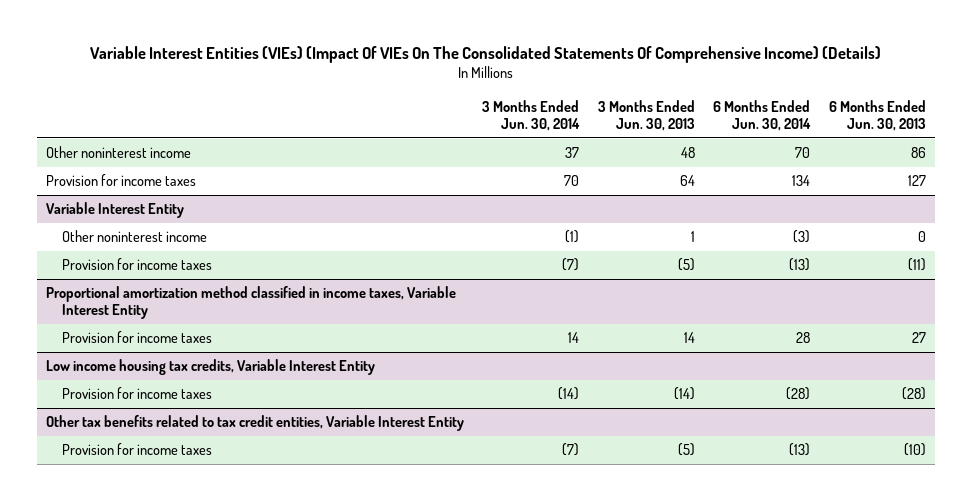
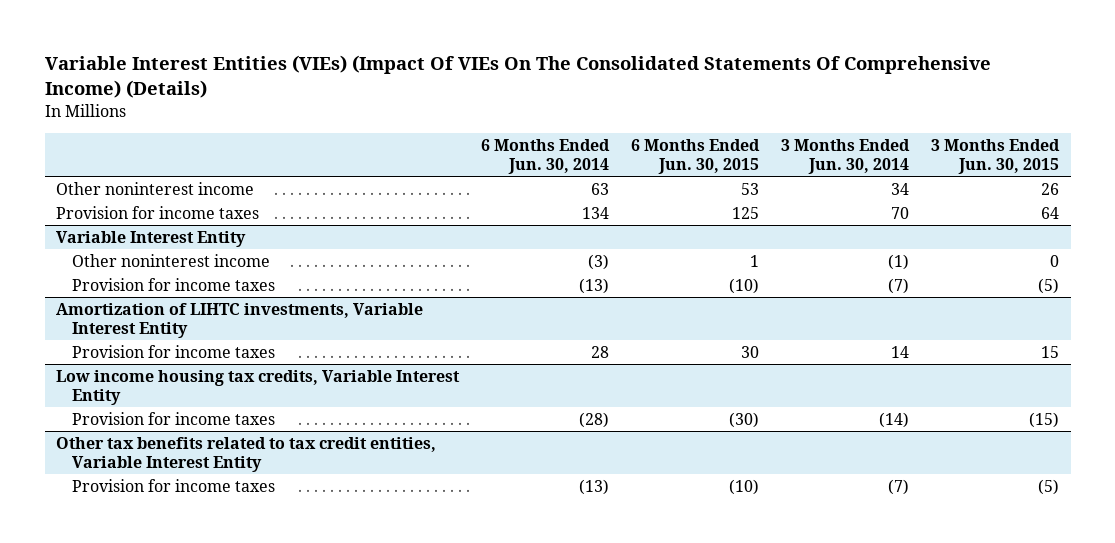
- | 3 Months Ended Jun. 30, 2014 | 3 Months Ended Jun. 30, 2013 | 6 Months Ended Jun. 30, 2014 | 6 Months Ended Jun. 30, 2013
+ | 6 Months Ended Jun. 30, 2014 | 6 Months Ended Jun. 30, 2015 | 3 Months Ended Jun. 30, 2014 | 3 Months Ended Jun. 30, 2015
- Other noninterest income | 37 | 48 | 70 | 86
+ Other noninterest income | 63 | 53 | 34 | 26
- Proportional amortization method classified in income taxes, Variable Interest Entity
+ Amortization of LIHTC investments, Variable Interest Entity

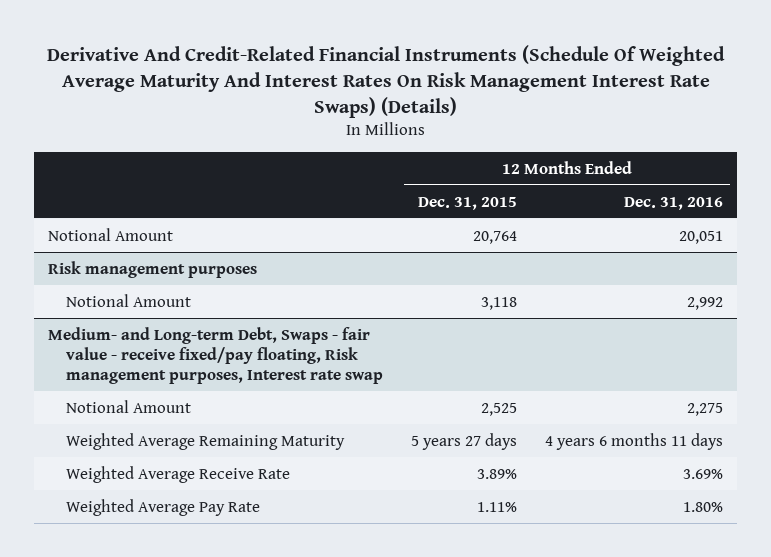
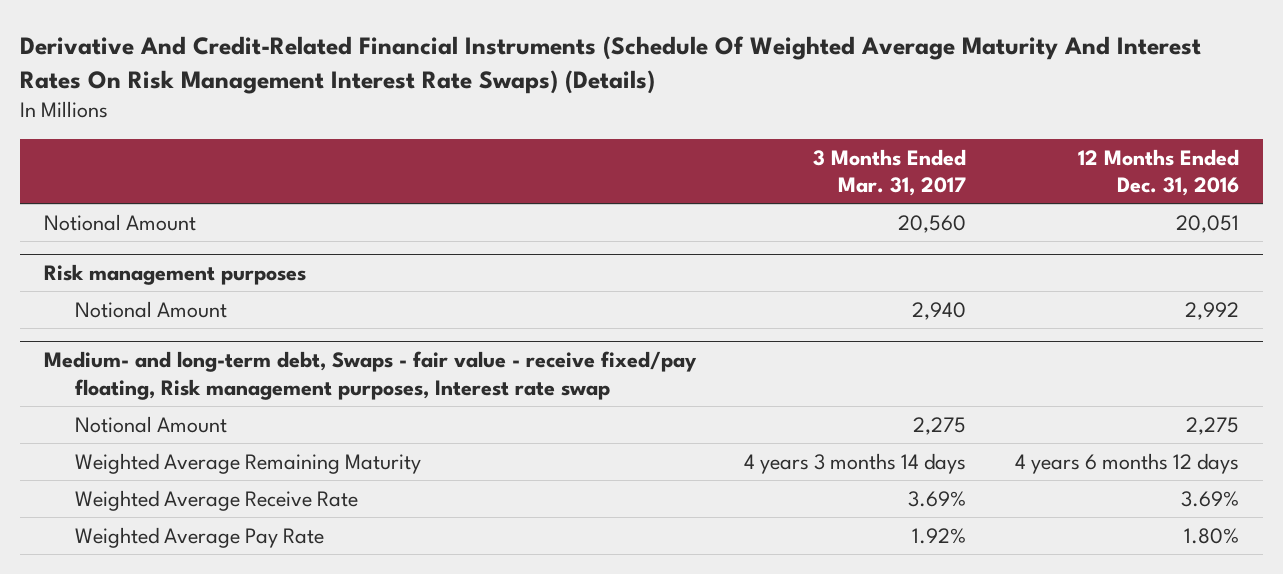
- | 12 Months Ended Dec. 31, 2015 | 12 Months Ended Dec. 31, 2016
+ | 3 Months Ended Mar. 31, 2017 | 12 Months Ended Dec. 31, 2016
- Medium- and Long-term Debt, Swaps - fair value - receive fixed/pay floating, Risk management purposes, Interest rate swap
+ Medium- and long-term debt, Swaps - fair value - receive fixed/pay floating, Risk management purposes, Interest rate swap
- Weighted Average Remaining Maturity | 5 years 27 days | 4 years 6 months 11 days
+ Weighted Average Remaining Maturity | 4 years 3 months 14 days | 4 years 6 months 12 days

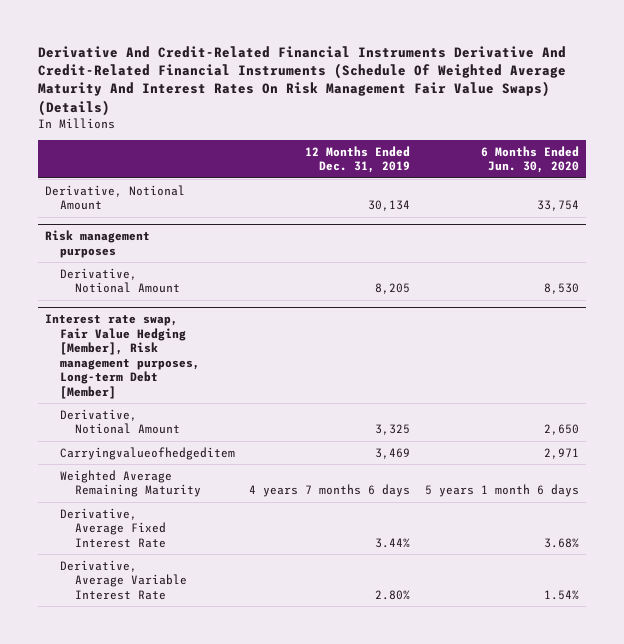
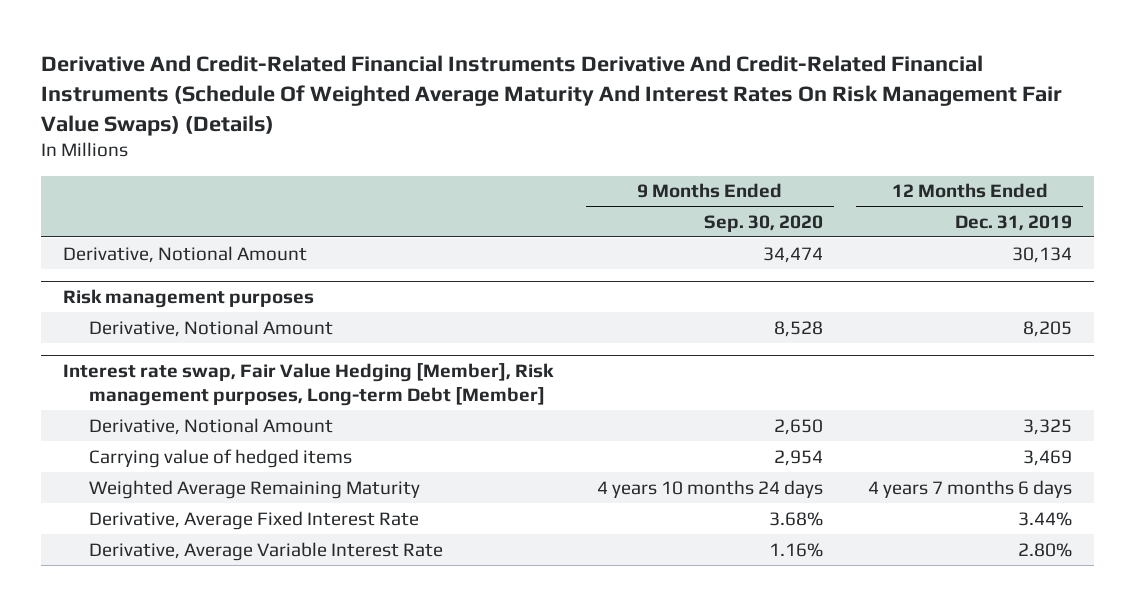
- | 12 Months Ended Dec. 31, 2019 | 6 Months Ended Jun. 30, 2020
+ | 9 Months Ended Sep. 30, 2020 | 12 Months Ended Dec. 31, 2019
@ Interest rate swap, Fair Value Hedging [Member], Risk management purposes, Long-term Debt [Member]
- Carryingvalueofhedgeditem | 3,469 | 2,971
+ Carrying value of hedged items | 2,954 | 3,469

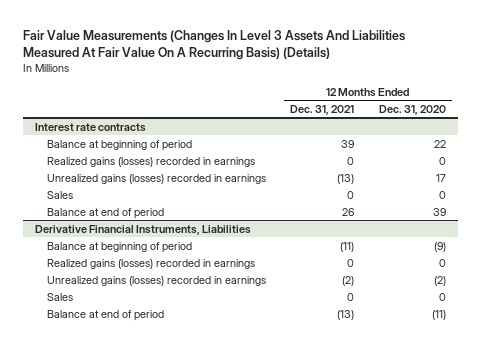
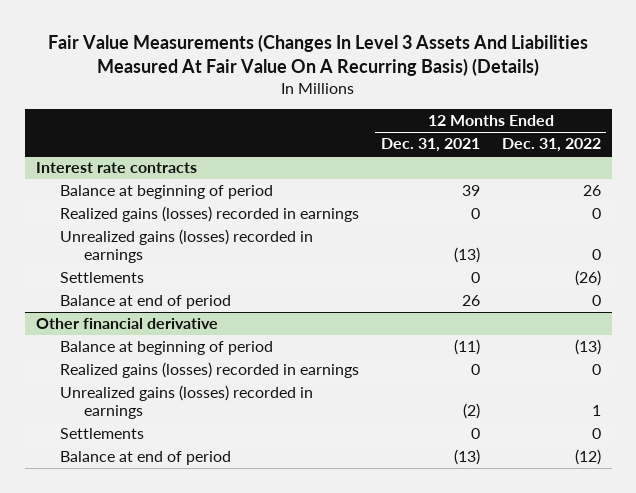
- | 12 Months Ended Dec. 31, 2021 | 12 Months Ended Dec. 31, 2020
+ | 12 Months Ended Dec. 31, 2021 | 12 Months Ended Dec. 31, 2022
@ Interest rate contracts
- Sales | 0 | 0
+ Settlements | 0 | (26)
- Derivative Financial Instruments, Liabilities
+ Other financial derivative
- Sales | 0 | 0
+ Settlements | 0 | 0

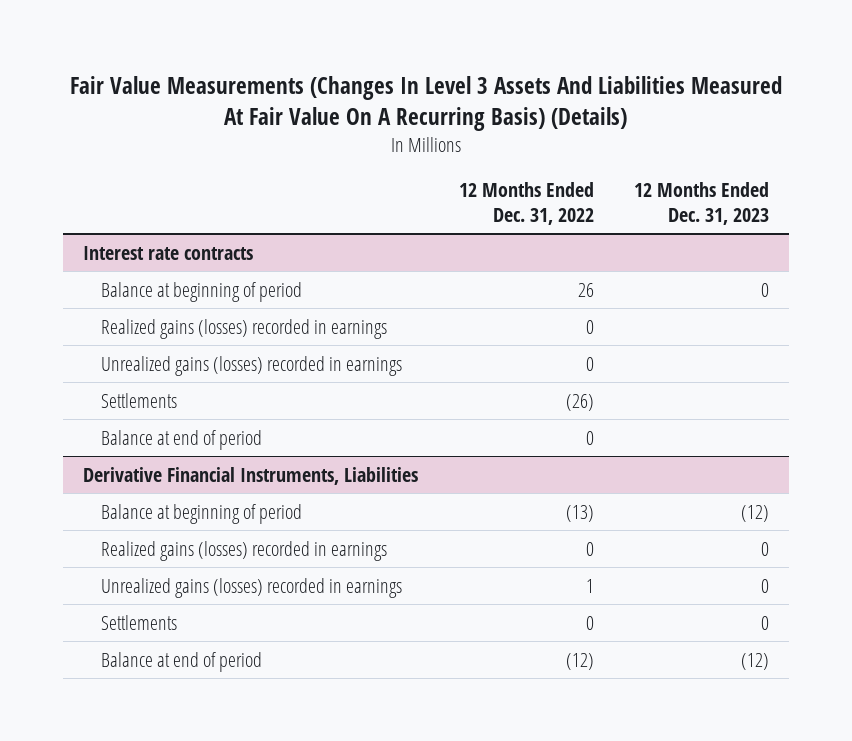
- | 12 Months Ended Dec. 31, 2021 | 12 Months Ended Dec. 31, 2022
+ | 12 Months Ended Dec. 31, 2022 | 12 Months Ended Dec. 31, 2023
- Other financial derivative
+ Derivative Financial Instruments, Liabilities

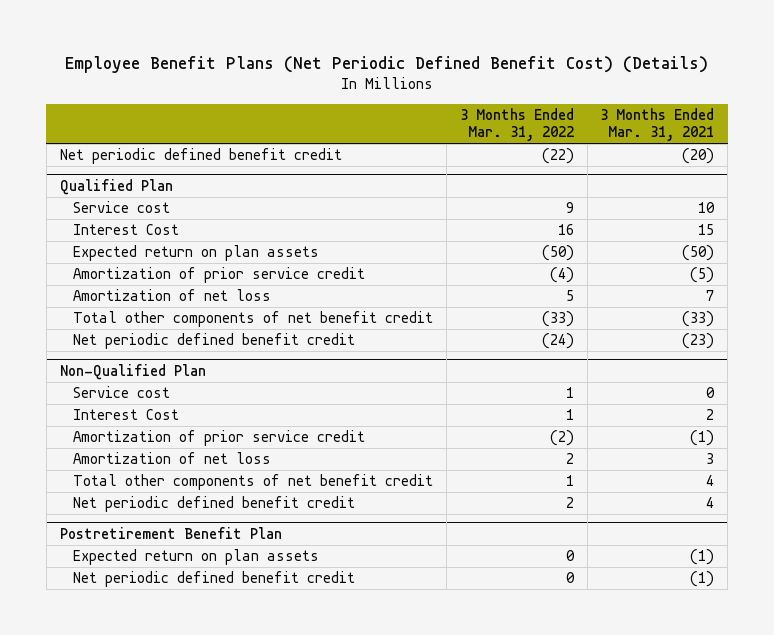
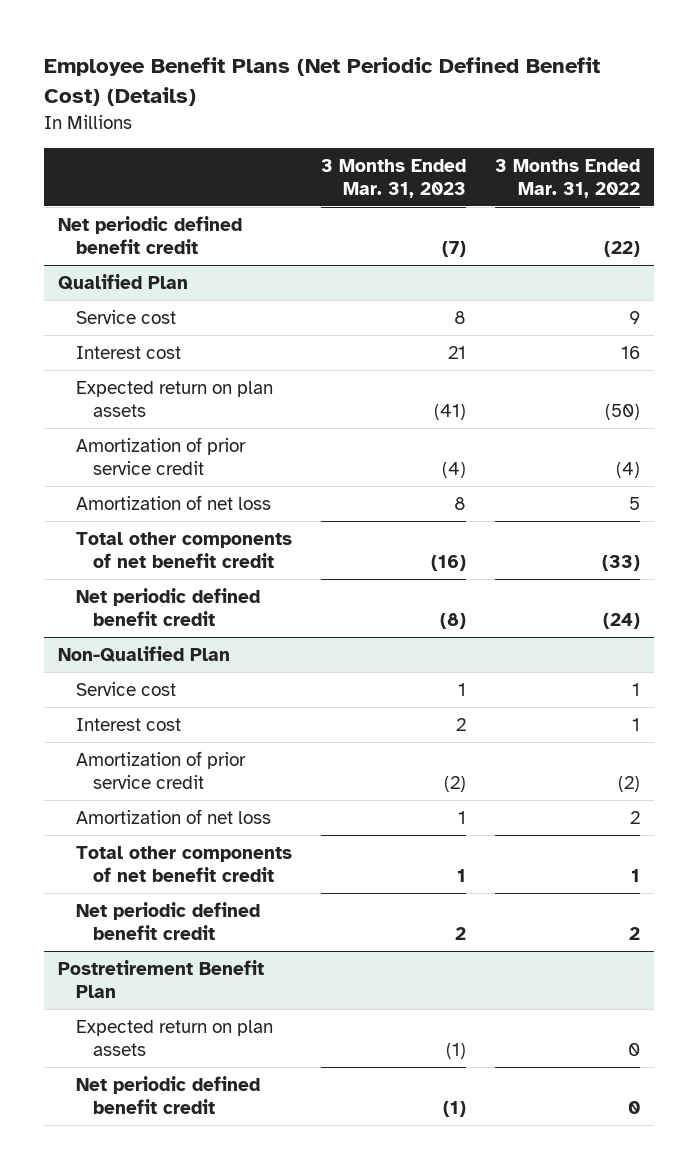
- | 3 Months Ended Mar. 31, 2022 | 3 Months Ended Mar. 31, 2021
+ | 3 Months Ended Mar. 31, 2023 | 3 Months Ended Mar. 31, 2022
@ Qualified Plan
- Interest Cost | 16 | 15
+ Interest cost | 21 | 16
@ Non-Qualified Plan
- Interest Cost | 1 | 2
+ Interest cost | 2 | 1

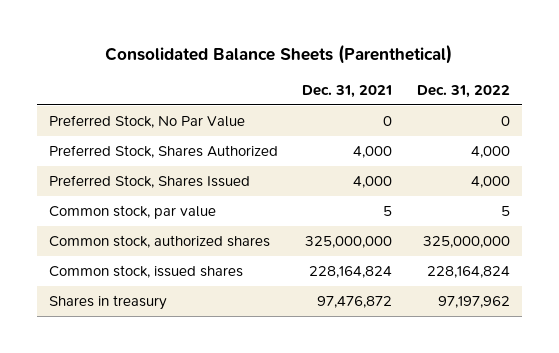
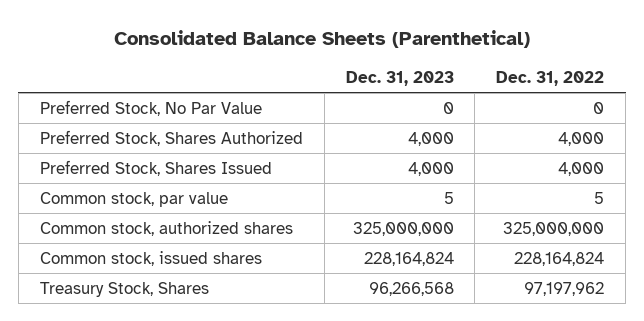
- | Dec. 31, 2021 | Dec. 31, 2022
+ | Dec. 31, 2023 | Dec. 31, 2022
- Shares in treasury | 97,476,872 | 97,197,962
+ Treasury Stock, Shares | 96,266,568 | 97,197,962

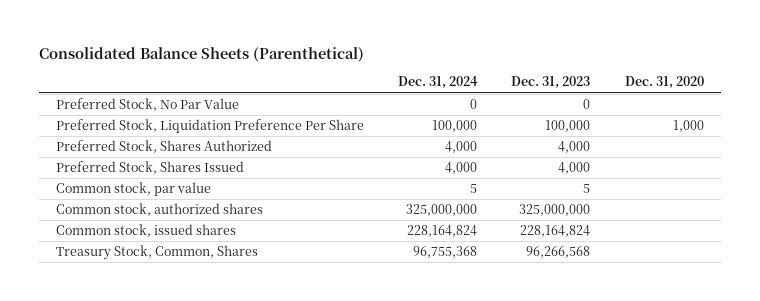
- | Dec. 31, 2023 | Dec. 31, 2022
+ | Dec. 31, 2024 | Dec. 31, 2023 | Dec. 31, 2020
+ Preferred Stock, Liquidation Preference Per Share | 100,000 | 100,000 | 1,000
- Treasury Stock, Shares | 96,266,568 | 97,197,962
+ Treasury Stock, Common, Shares | 96,755,368 | 96,266,568 |

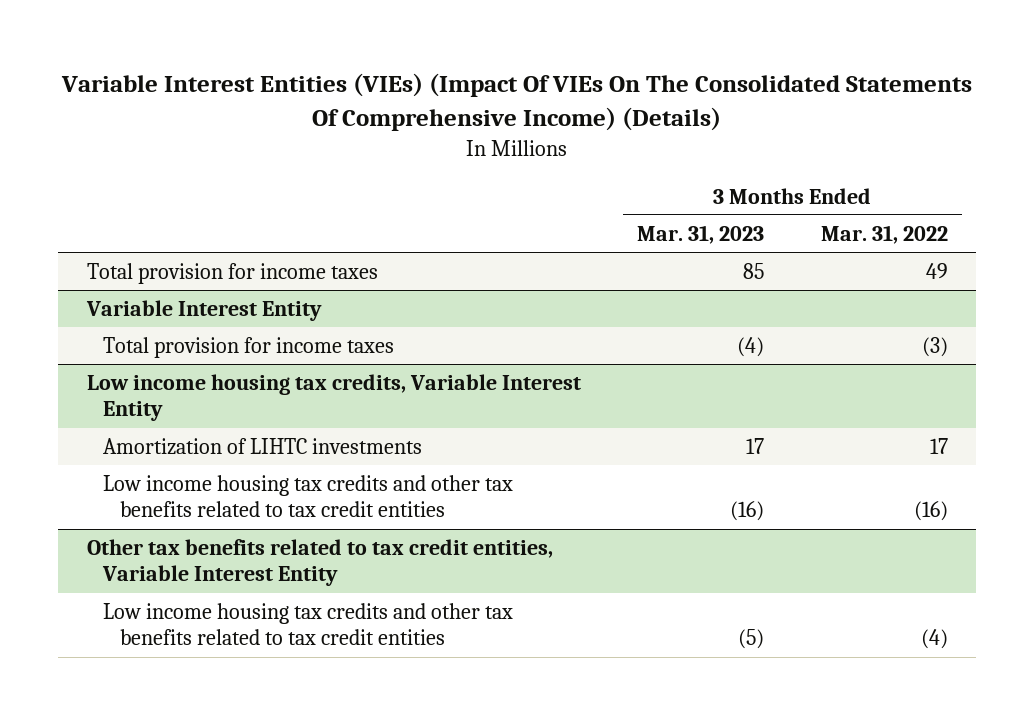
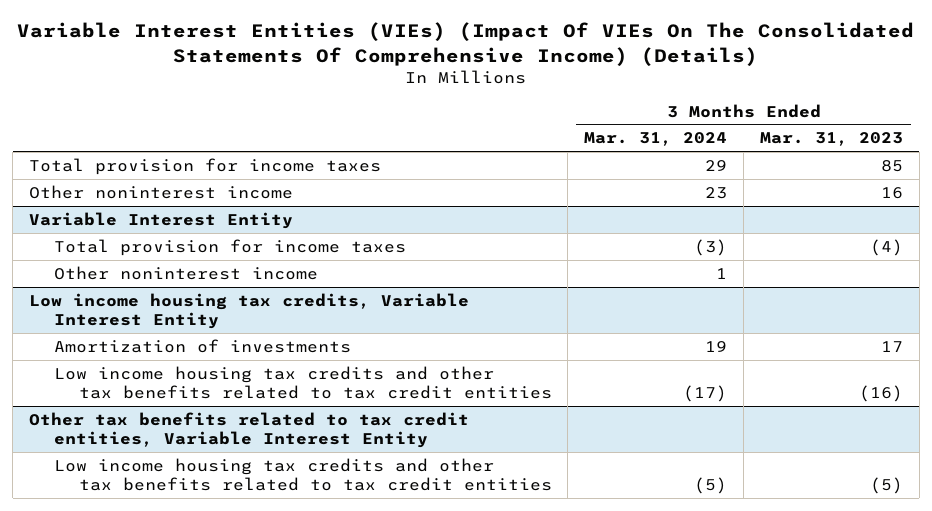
- | 3 Months Ended Mar. 31, 2023 | 3 Months Ended Mar. 31, 2022
+ | 3 Months Ended Mar. 31, 2024 | 3 Months Ended Mar. 31, 2023
+ Other noninterest income | 23 | 16
@ Variable Interest Entity
+ Other noninterest income | 1 |
@ Low income housing tax credits, Variable Interest Entity
- Amortization of LIHTC investments | 17 | 17
+ Amortization of investments | 19 | 17

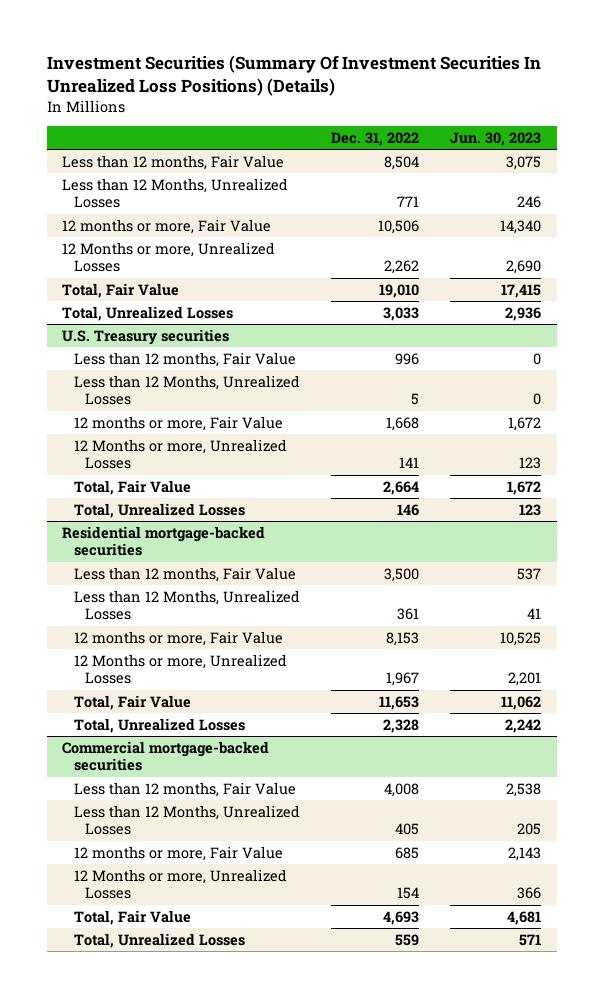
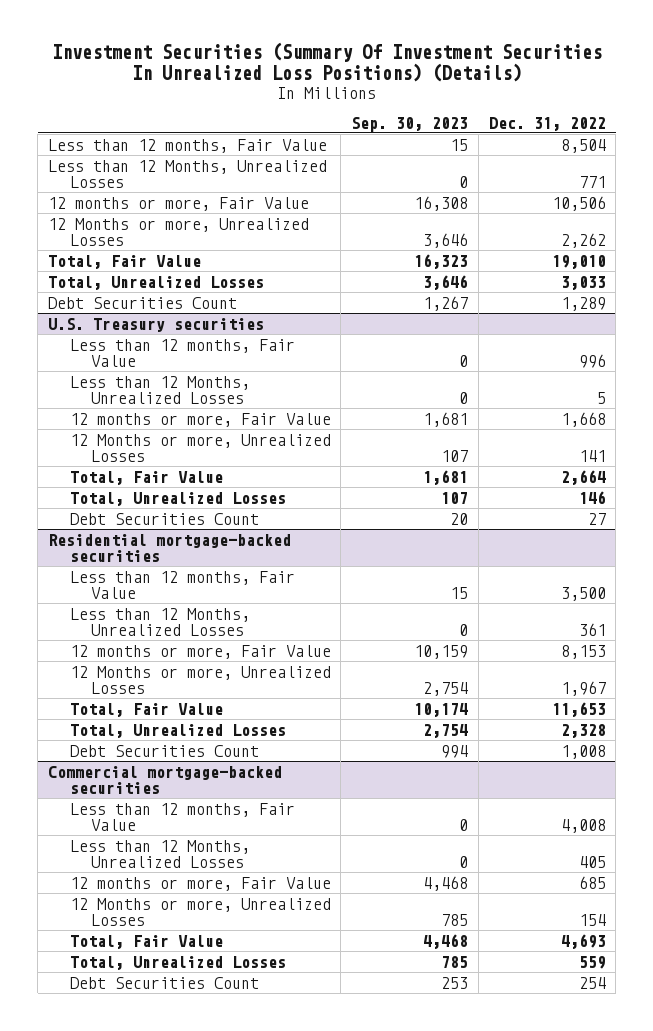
- | Dec. 31, 2022 | Jun. 30, 2023
+ | Sep. 30, 2023 | Dec. 31, 2022
+ Debt Securities Count | 1,267 | 1,289
@ U.S. Treasury securities
+ Debt Securities Count | 20 | 27
@ Residential mortgage-backed securities
+ Debt Securities Count | 994 | 1,008
@ Commercial mortgage-backed securities
+ Debt Securities Count | 253 | 254

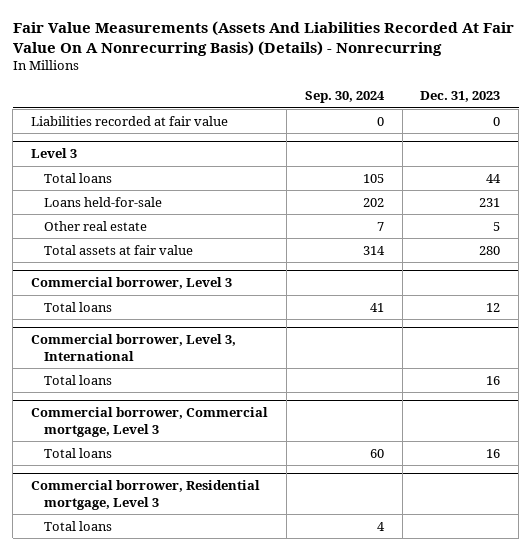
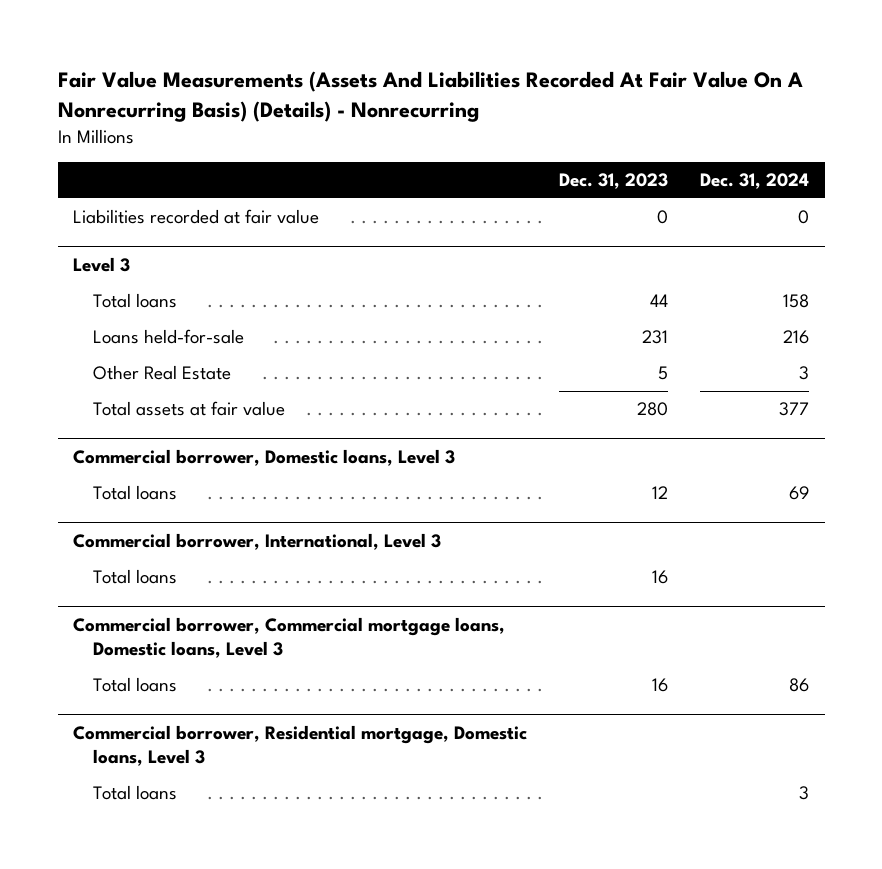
- | Sep. 30, 2024 | Dec. 31, 2023
+ | Dec. 31, 2023 | Dec. 31, 2024
@ Level 3
- Other real estate | 7 | 5
+ Other Real Estate | 5 | 3
- Commercial borrower, Level 3
+ Commercial borrower, Domestic loans, Level 3
- Commercial borrower, Level 3, International
+ Commercial borrower, International, Level 3
- Commercial borrower, Commercial mortgage, Level 3
+ Commercial borrower, Commercial mortgage loans, Domestic loans, Level 3
- Commercial borrower, Residential mortgage, Level 3
+ Commercial borrower, Residential mortgage, Domestic loans, Level 3

